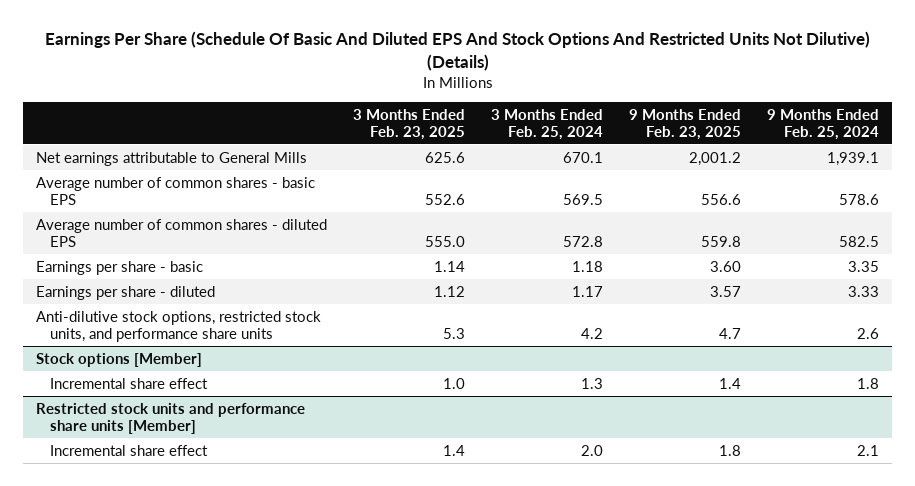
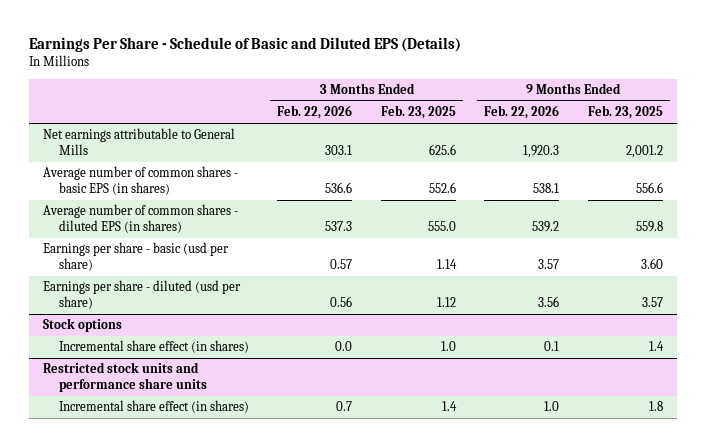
- Earnings Per Share (Schedule Of Basic And Diluted EPS And Stock Options And Restricted Units Not Dilutive) (Details)
+ Earnings Per Share - Schedule of Basic and Diluted EPS (Details)
- | 3 Months Ended Feb. 23, 2025 | 3 Months Ended Feb. 25, 2024 | 9 Months Ended Feb. 23, 2025 | 9 Months Ended Feb. 25, 2024
+ | 3 Months Ended Feb. 22, 2026 | 3 Months Ended Feb. 23, 2025 | 9 Months Ended Feb. 22, 2026 | 9 Months Ended Feb. 23, 2025
- Average number of common shares - basic EPS | 552.6 | 569.5 | 556.6 | 578.6
- Average number of common shares - diluted EPS | 555.0 | 572.8 | 559.8 | 582.5
- Earnings per share - basic | 1.14 | 1.18 | 3.60 | 3.35
- Earnings per share - diluted | 1.12 | 1.17 | 3.57 | 3.33
- Anti-dilutive stock options, restricted stock units, and performance share units | 5.3 | 4.2 | 4.7 | 2.6
- Stock options [Member]
- Incremental share effect | 1.0 | 1.3 | 1.4 | 1.8
- Restricted stock units and performance share units [Member]
- Incremental share effect | 1.4 | 2.0 | 1.8 | 2.1
+ Average number of common shares - basic EPS (in shares) | 536.6 | 552.6 | 538.1 | 556.6
+ Average number of common shares - diluted EPS (in shares) | 537.3 | 555.0 | 539.2 | 559.8
+ Earnings per share - basic (usd per share) | 0.57 | 1.14 | 3.57 | 3.60
+ Earnings per share - diluted (usd per share) | 0.56 | 1.12 | 3.56 | 3.57
+ Stock options
+ Incremental share effect (in shares) | 0.0 | 1.0 | 0.1 | 1.4
+ Restricted stock units and performance share units
+ Incremental share effect (in shares) | 0.7 | 1.4 | 1.0 | 1.8

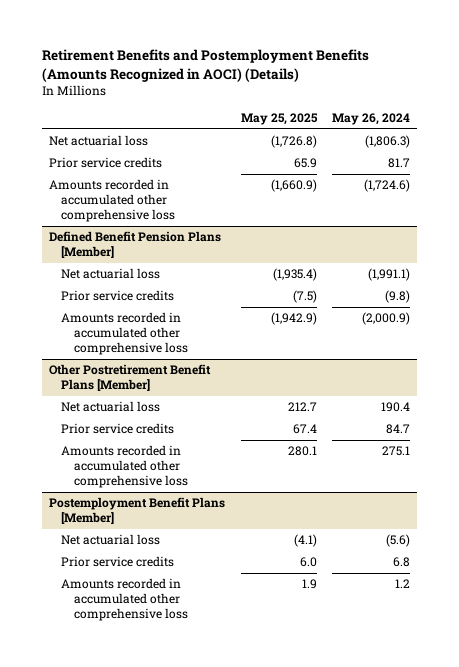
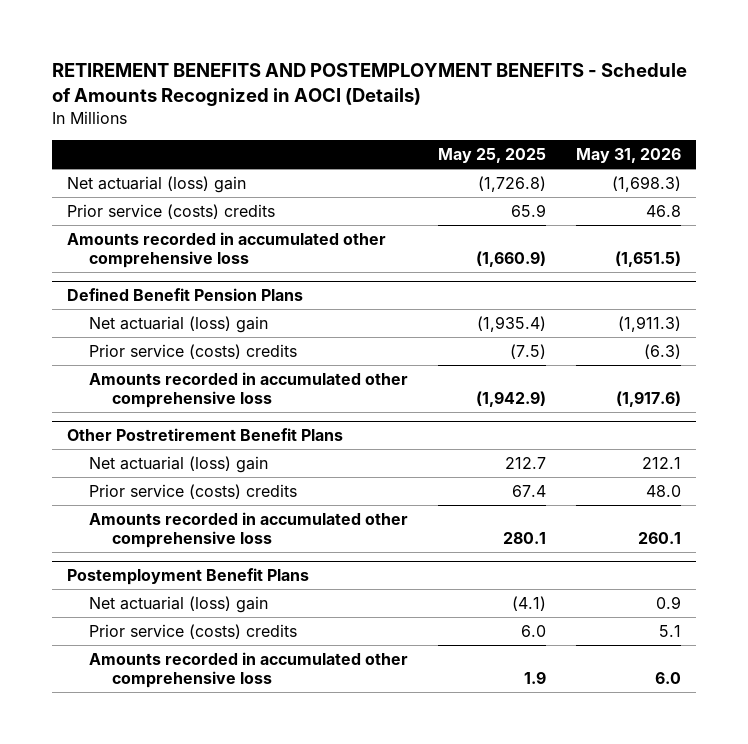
- Retirement Benefits and Postemployment Benefits (Amounts Recognized in AOCI) (Details)
+ RETIREMENT BENEFITS AND POSTEMPLOYMENT BENEFITS - Schedule of Amounts Recognized in AOCI (Details)
- | May 25, 2025 | May 26, 2024
+ | May 25, 2025 | May 31, 2026
- Net actuarial loss | (1,726.8) | (1,806.3)
- Prior service credits | 65.9 | 81.7
+ Net actuarial (loss) gain | (1,726.8) | (1,698.3)
+ Prior service (costs) credits | 65.9 | 46.8
- Defined Benefit Pension Plans [Member]
- Net actuarial loss | (1,935.4) | (1,991.1)
- Prior service credits | (7.5) | (9.8)
+ Defined Benefit Pension Plans
+ Net actuarial (loss) gain | (1,935.4) | (1,911.3)
+ Prior service (costs) credits | (7.5) | (6.3)
- Other Postretirement Benefit Plans [Member]
- Net actuarial loss | 212.7 | 190.4
- Prior service credits | 67.4 | 84.7
+ Other Postretirement Benefit Plans
+ Net actuarial (loss) gain | 212.7 | 212.1
+ Prior service (costs) credits | 67.4 | 48.0
- Postemployment Benefit Plans [Member]
- Net actuarial loss | (4.1) | (5.6)
- Prior service credits | 6.0 | 6.8
+ Postemployment Benefit Plans
+ Net actuarial (loss) gain | (4.1) | 0.9
+ Prior service (costs) credits | 6.0 | 5.1

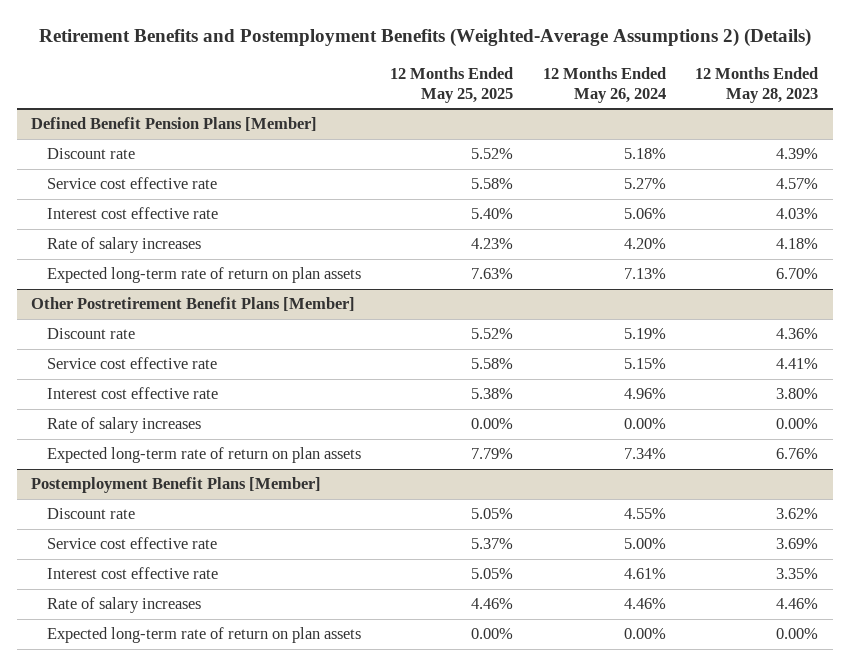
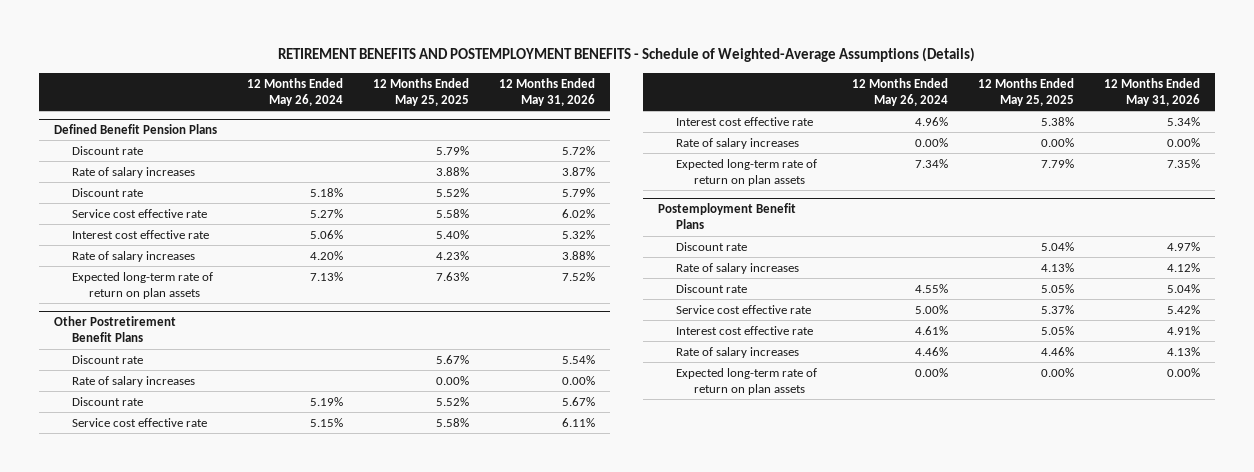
- Retirement Benefits and Postemployment Benefits (Weighted-Average Assumptions 2) (Details)
+ RETIREMENT BENEFITS AND POSTEMPLOYMENT BENEFITS - Schedule of Weighted-Average Assumptions (Details)
- | 12 Months Ended May 25, 2025 | 12 Months Ended May 26, 2024 | 12 Months Ended May 28, 2023
+ | 12 Months Ended May 26, 2024 | 12 Months Ended May 25, 2025 | 12 Months Ended May 31, 2026
- Defined Benefit Pension Plans [Member]
+ Defined Benefit Pension Plans
+ Discount rate | | 5.79% | 5.72%
+ Rate of salary increases | | 3.88% | 3.87%
- Other Postretirement Benefit Plans [Member]
+ Other Postretirement Benefit Plans
+ Discount rate | | 5.67% | 5.54%
+ Rate of salary increases | | 0.00% | 0.00%
- Postemployment Benefit Plans [Member]
+ Postemployment Benefit Plans
+ Discount rate | | 5.04% | 4.97%
+ Rate of salary increases | | 4.13% | 4.12%

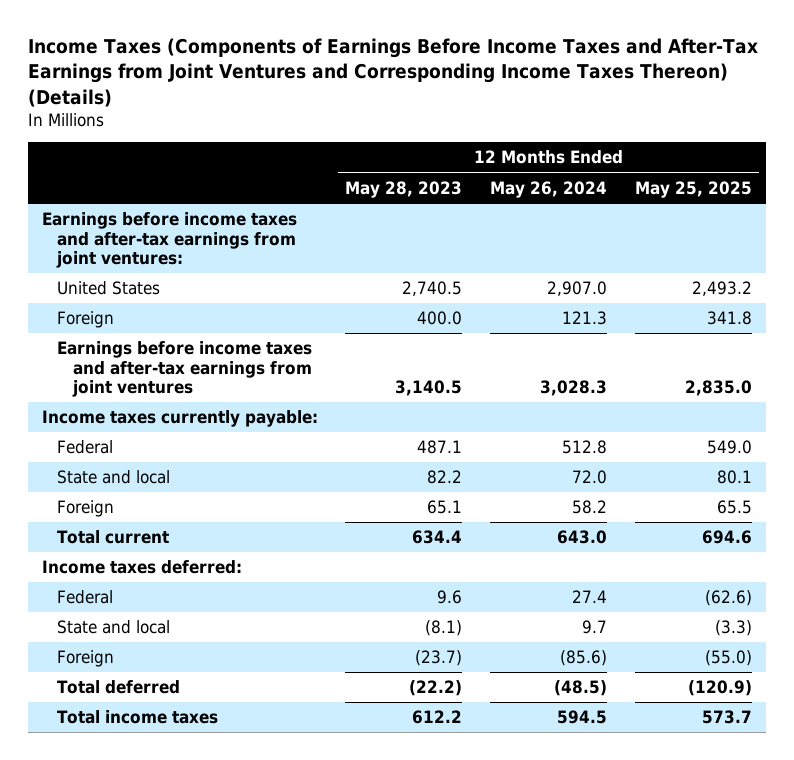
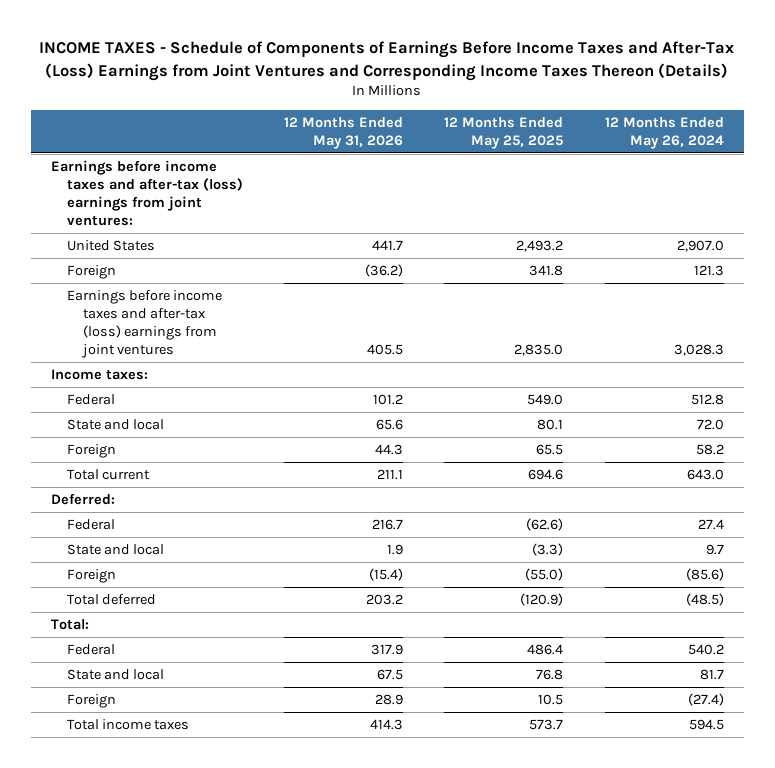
- Income Taxes (Components of Earnings Before Income Taxes and After-Tax Earnings from Joint Ventures and Corresponding Income Taxes Thereon) (Details)
+ INCOME TAXES - Schedule of Components of Earnings Before Income Taxes and After-Tax (Loss) Earnings from Joint Ventures and Corresponding Income Taxes Thereon (Details)
- | 12 Months Ended May 28, 2023 | 12 Months Ended May 26, 2024 | 12 Months Ended May 25, 2025
+ | 12 Months Ended May 31, 2026 | 12 Months Ended May 25, 2025 | 12 Months Ended May 26, 2024
- Earnings before income taxes and after-tax earnings from joint ventures:
+ Earnings before income taxes and after-tax (loss) earnings from joint ventures:
- Earnings before income taxes and after-tax earnings from joint ventures | 3,140.5 | 3,028.3 | 2,835.0
- Income taxes currently payable:
+ Earnings before income taxes and after-tax (loss) earnings from joint ventures | 405.5 | 2,835.0 | 3,028.3
+ Income taxes:
- Income taxes deferred:
+ Deferred:
+ Total:
+ Federal | 317.9 | 486.4 | 540.2
+ State and local | 67.5 | 76.8 | 81.7
+ Foreign | 28.9 | 10.5 | (27.4)

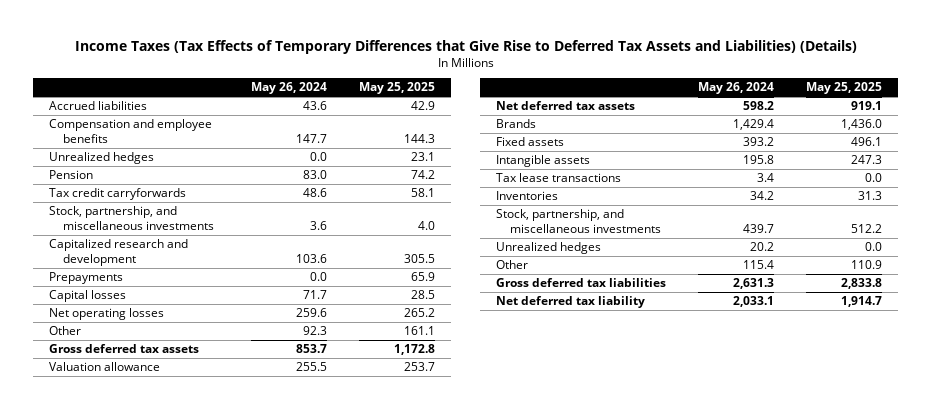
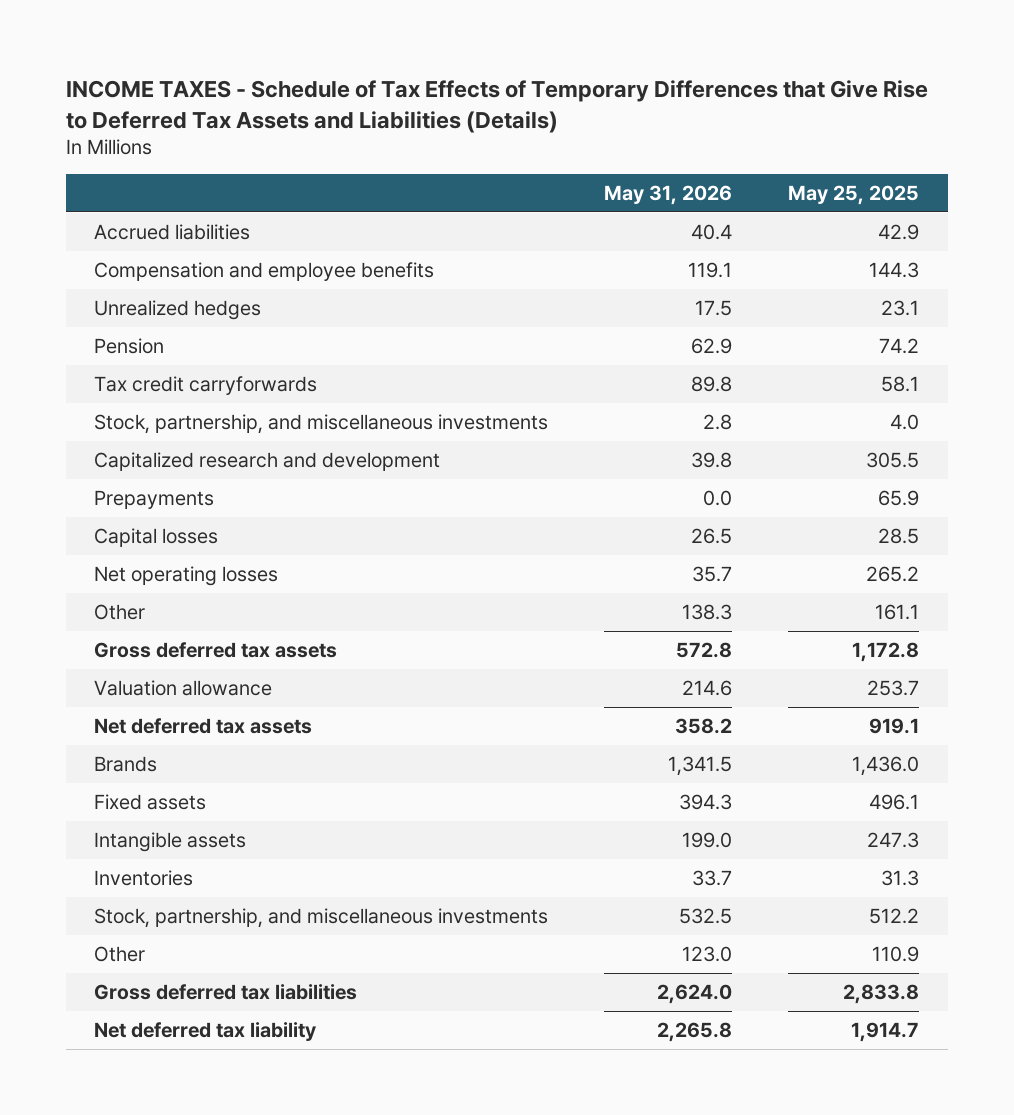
- Income Taxes (Tax Effects of Temporary Differences that Give Rise to Deferred Tax Assets and Liabilities) (Details)
+ INCOME TAXES - Schedule of Tax Effects of Temporary Differences that Give Rise to Deferred Tax Assets and Liabilities (Details)
- | May 26, 2024 | May 25, 2025
+ | May 31, 2026 | May 25, 2025
- Tax lease transactions | 3.4 | 0.0
- Unrealized hedges | 20.2 | 0.0

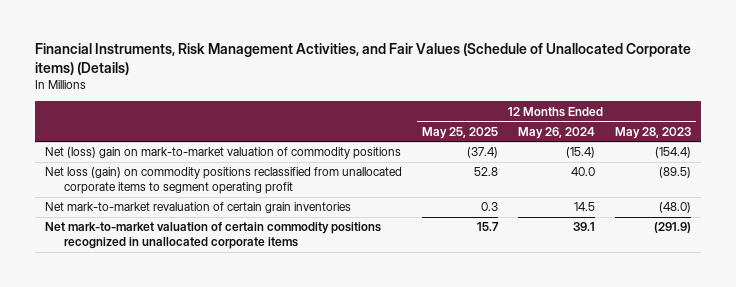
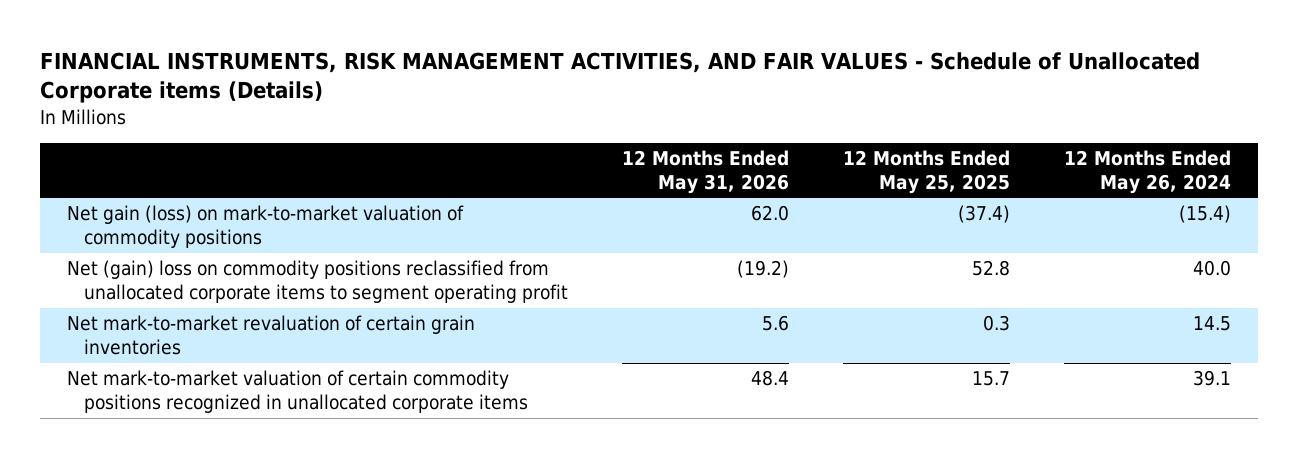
- Financial Instruments, Risk Management Activities, and Fair Values (Schedule of Unallocated Corporate items) (Details)
+ FINANCIAL INSTRUMENTS, RISK MANAGEMENT ACTIVITIES, AND FAIR VALUES - Schedule of Unallocated Corporate items (Details)
- | 12 Months Ended May 25, 2025 | 12 Months Ended May 26, 2024 | 12 Months Ended May 28, 2023
+ | 12 Months Ended May 31, 2026 | 12 Months Ended May 25, 2025 | 12 Months Ended May 26, 2024
- Net (loss) gain on mark-to-market valuation of commodity positions | (37.4) | (15.4) | (154.4)
- Net loss (gain) on commodity positions reclassified from unallocated corporate items to segment operating profit | 52.8 | 40.0 | (89.5)
+ Net gain (loss) on mark-to-market valuation of commodity positions | 62.0 | (37.4) | (15.4)
+ Net (gain) loss on commodity positions reclassified from unallocated corporate items to segment operating profit | (19.2) | 52.8 | 40.0

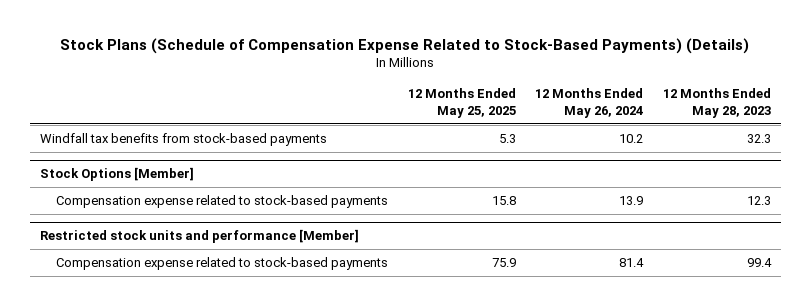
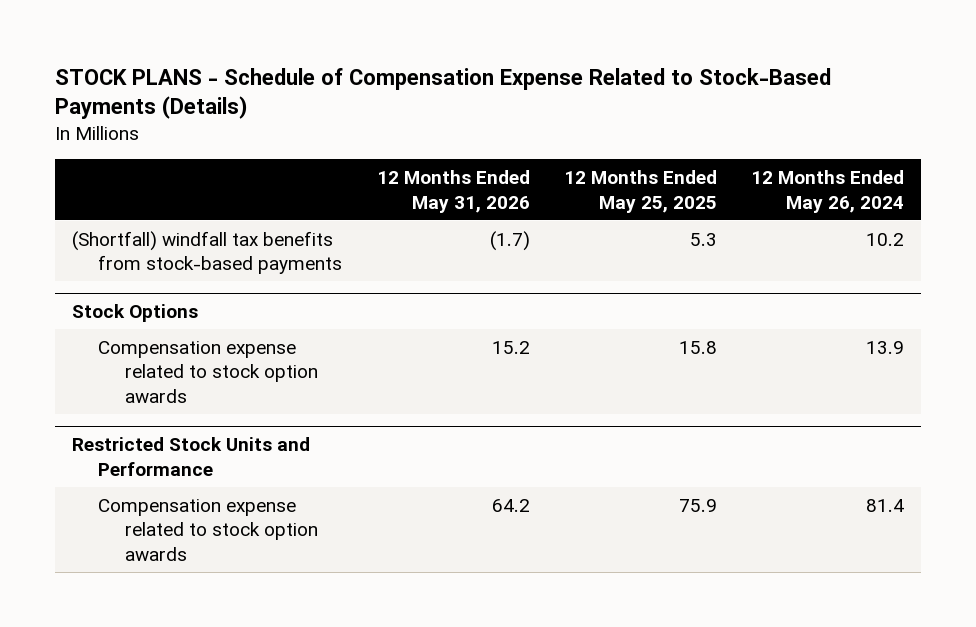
- Stock Plans (Schedule of Compensation Expense Related to Stock-Based Payments) (Details)
+ STOCK PLANS - Schedule of Compensation Expense Related to Stock-Based Payments (Details)
- | 12 Months Ended May 25, 2025 | 12 Months Ended May 26, 2024 | 12 Months Ended May 28, 2023
+ | 12 Months Ended May 31, 2026 | 12 Months Ended May 25, 2025 | 12 Months Ended May 26, 2024
- Windfall tax benefits from stock-based payments | 5.3 | 10.2 | 32.3
- Stock Options [Member]
- Compensation expense related to stock-based payments | 15.8 | 13.9 | 12.3
- Restricted stock units and performance [Member]
- Compensation expense related to stock-based payments | 75.9 | 81.4 | 99.4
+ (Shortfall) windfall tax benefits from stock-based payments | (1.7) | 5.3 | 10.2
+ Stock Options
+ Compensation expense related to stock option awards | 15.2 | 15.8 | 13.9
+ Restricted Stock Units and Performance
+ Compensation expense related to stock option awards | 64.2 | 75.9 | 81.4

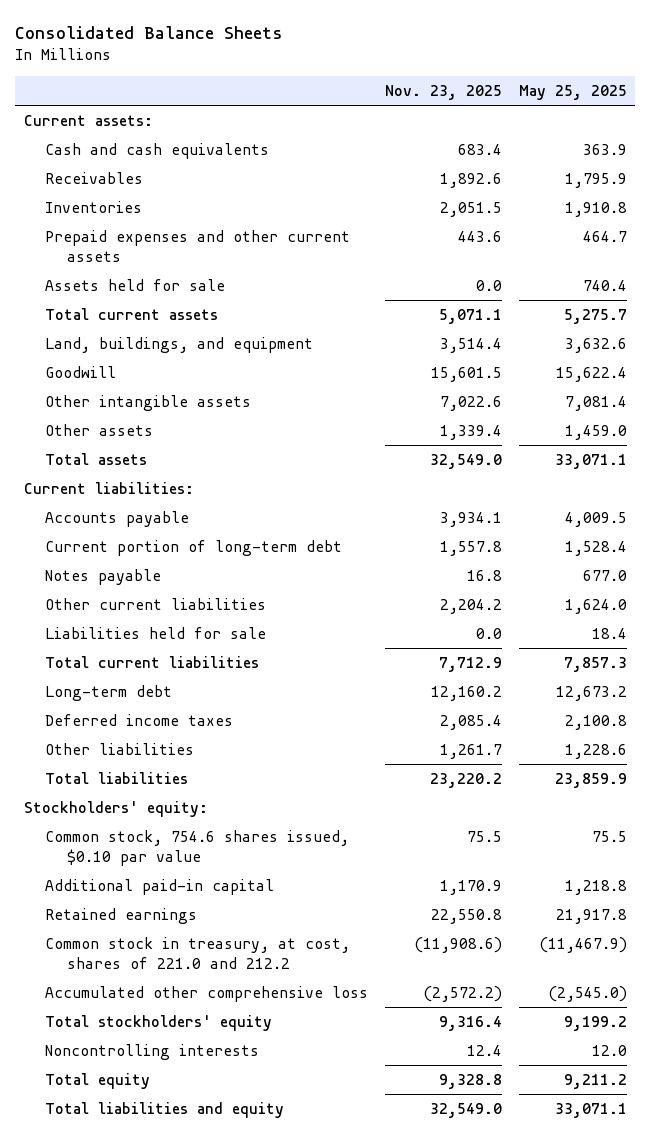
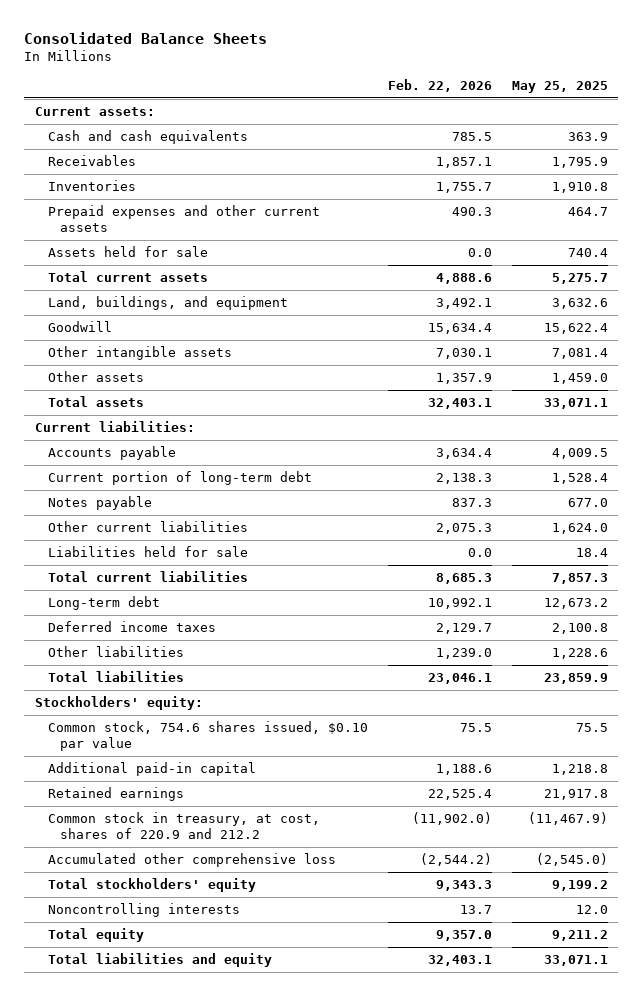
- | Nov. 23, 2025 | May 25, 2025
+ | Feb. 22, 2026 | May 25, 2025
- Common stock in treasury, at cost, shares of 221.0 and 212.2 | (11,908.6) | (11,467.9)
+ Common stock in treasury, at cost, shares of 220.9 and 212.2 | (11,902.0) | (11,467.9)

